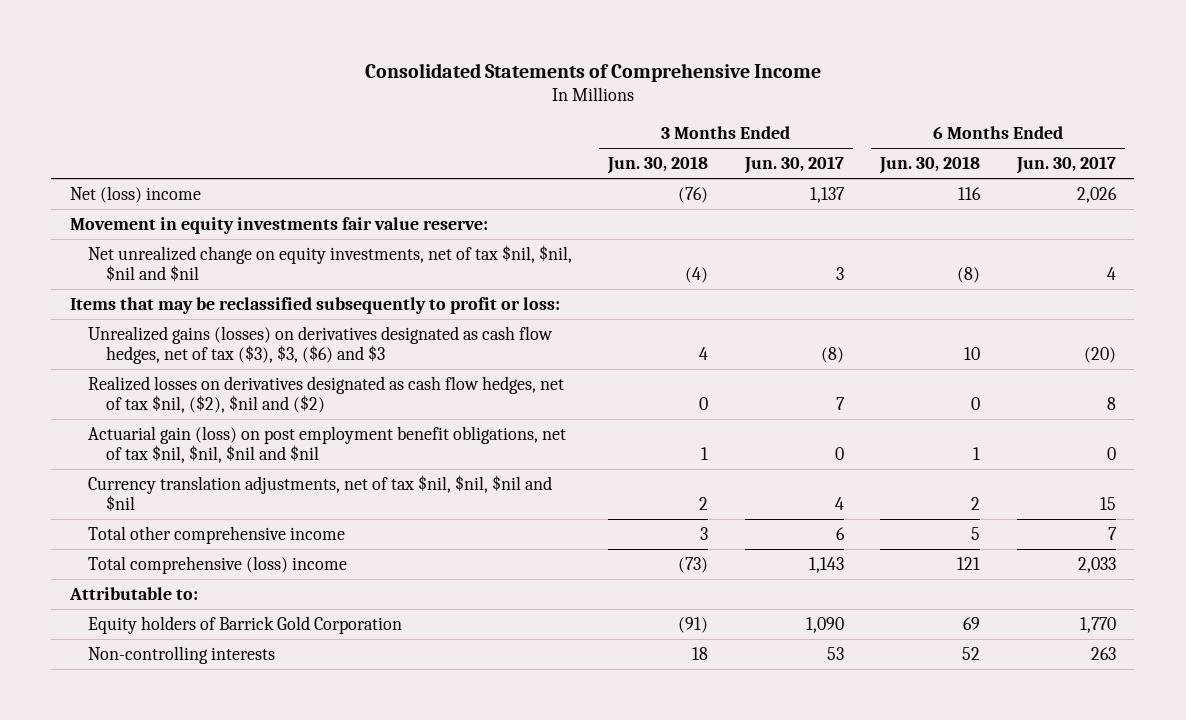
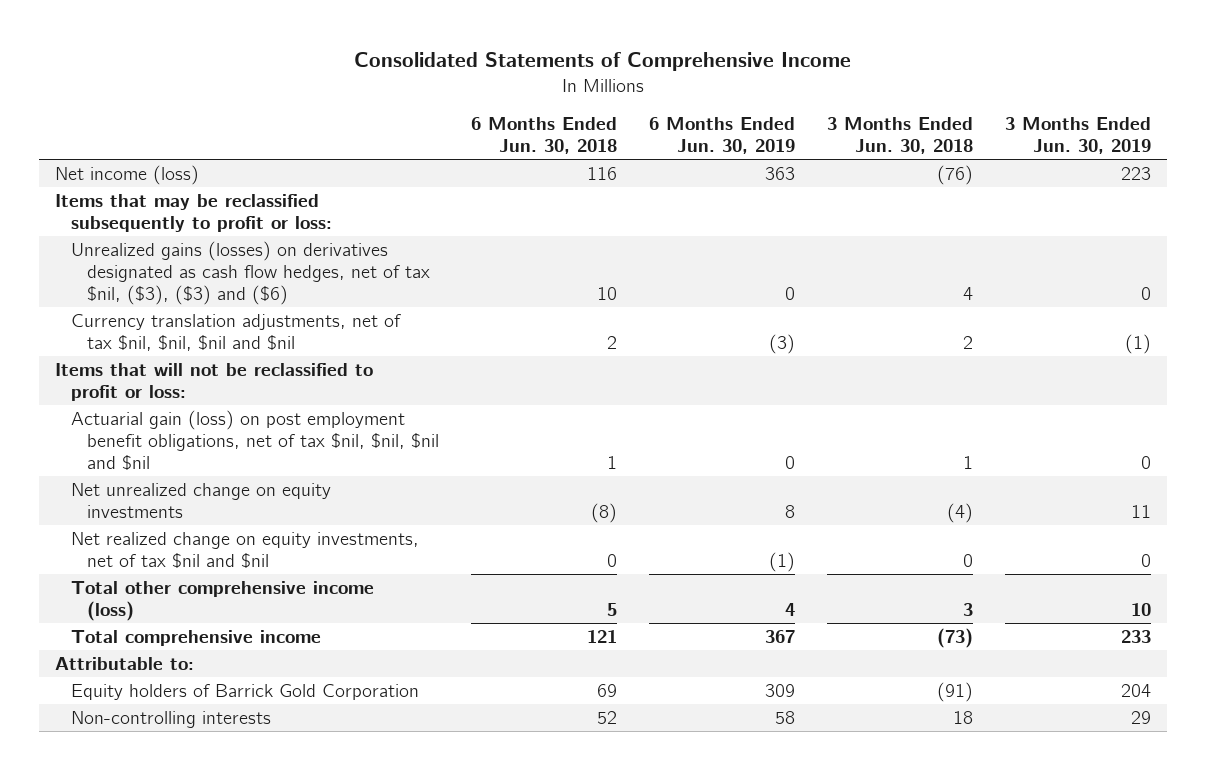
- | 3 Months Ended Jun. 30, 2018 | 3 Months Ended Jun. 30, 2017 | 6 Months Ended Jun. 30, 2018 | 6 Months Ended Jun. 30, 2017
+ | 6 Months Ended Jun. 30, 2018 | 6 Months Ended Jun. 30, 2019 | 3 Months Ended Jun. 30, 2018 | 3 Months Ended Jun. 30, 2019
- Net (loss) income | (76) | 1,137 | 116 | 2,026
- Movement in equity investments fair value reserve:
- Net unrealized change on equity investments, net of tax $nil, $nil, $nil and $nil | (4) | 3 | (8) | 4
+ Net income (loss) | 116 | 363 | (76) | 223
- Unrealized gains (losses) on derivatives designated as cash flow hedges, net of tax ($3), $3, ($6) and $3 | 4 | (8) | 10 | (20)
- Realized losses on derivatives designated as cash flow hedges, net of tax $nil, ($2), $nil and ($2) | 0 | 7 | 0 | 8
+ Unrealized gains (losses) on derivatives designated as cash flow hedges, net of tax $nil, ($3), ($3) and ($6) | 10 | 0 | 4 | 0
- Total other comprehensive income | 3 | 6 | 5 | 7
- Total comprehensive (loss) income | (73) | 1,143 | 121 | 2,033
+ Items that will not be reclassified to profit or loss:
moved down: Actuarial gain (loss) on post employment benefit obligations, net of tax $nil, $nil, $nil and $nil | 1 | 0 | 1 | 0
+ Net unrealized change on equity investments | (8) | 8 | (4) | 11
+ Net realized change on equity investments, net of tax $nil and $nil | 0 | (1) | 0 | 0
+ Total other comprehensive income (loss) | 5 | 4 | 3 | 10
+ Total comprehensive income | 121 | 367 | (73) | 233

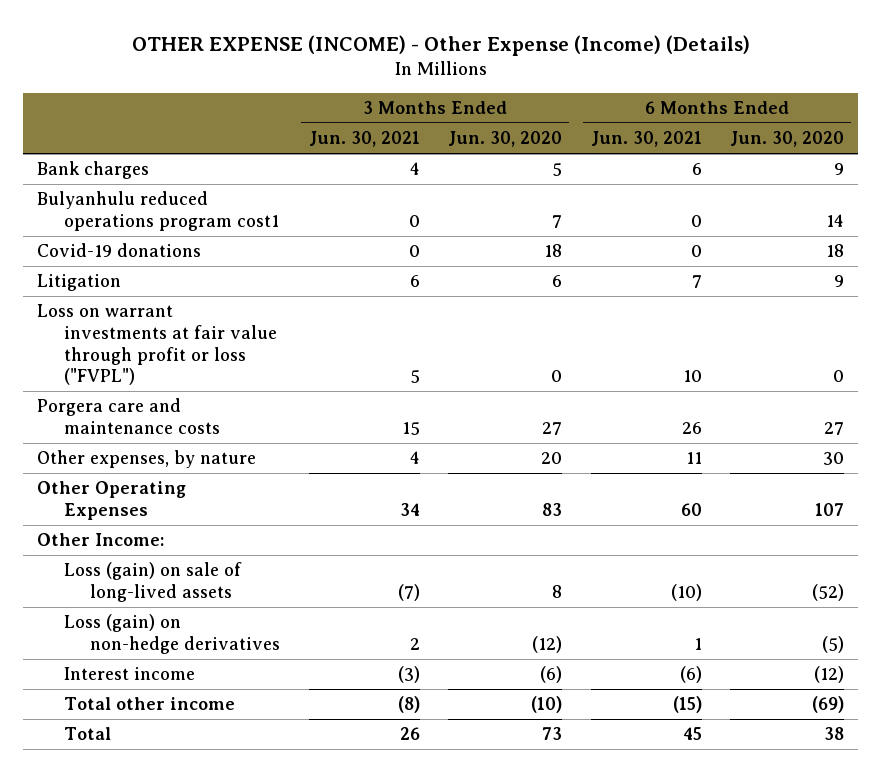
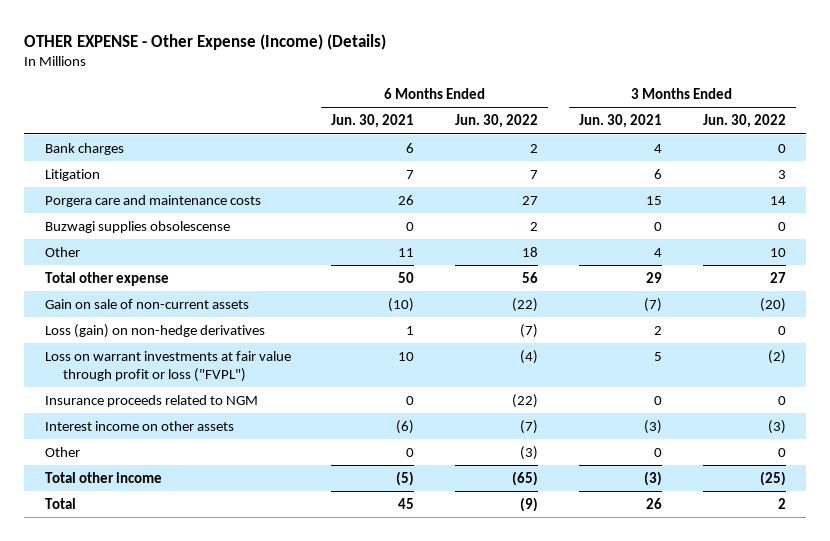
- OTHER EXPENSE (INCOME) - Other Expense (Income) (Details)
+ OTHER EXPENSE - Other Expense (Income) (Details)
- | 3 Months Ended Jun. 30, 2021 | 3 Months Ended Jun. 30, 2020 | 6 Months Ended Jun. 30, 2021 | 6 Months Ended Jun. 30, 2020
+ | 6 Months Ended Jun. 30, 2021 | 6 Months Ended Jun. 30, 2022 | 3 Months Ended Jun. 30, 2021 | 3 Months Ended Jun. 30, 2022
- Bulyanhulu reduced operations program cost1 | 0 | 7 | 0 | 14
- Covid-19 donations | 0 | 18 | 0 | 18
- Other expenses, by nature | 4 | 20 | 11 | 30
- Other Operating Expenses | 34 | 83 | 60 | 107
- Other Income:
- Loss (gain) on sale of long-lived assets | (7) | 8 | (10) | (52)
+ Buzwagi supplies obsolescense | 0 | 2 | 0 | 0
+ Other | 11 | 18 | 4 | 10
+ Total other expense | 50 | 56 | 29 | 27
+ Gain on sale of non-current assets | (10) | (22) | (7) | (20)
- Interest income | (3) | (6) | (6) | (12)
- Total other income | (8) | (10) | (15) | (69)
moved down: Loss on warrant investments at fair value through profit or loss ("FVPL") | 10 | (4) | 5 | (2)
+ Insurance proceeds related to NGM | 0 | (22) | 0 | 0
+ Interest income on other assets | (6) | (7) | (3) | (3)
+ Other | 0 | (3) | 0 | 0
+ Total other income | (5) | (65) | (3) | (25)

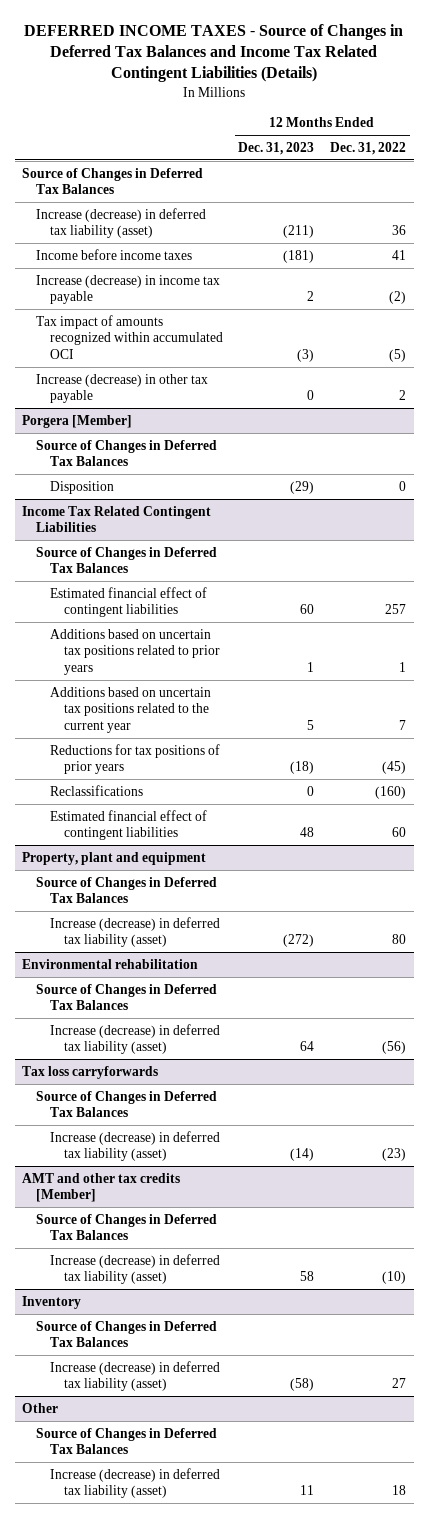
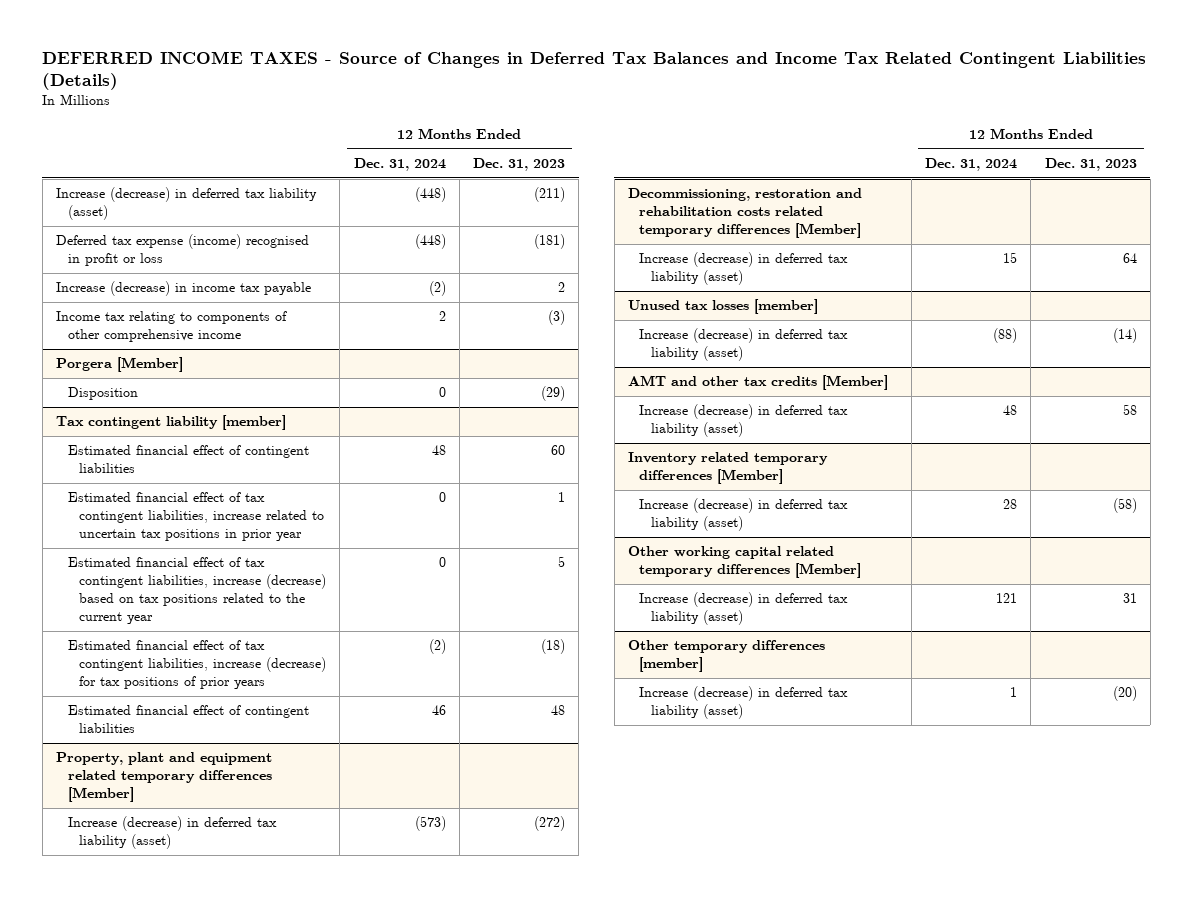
- | 12 Months Ended Dec. 31, 2023 | 12 Months Ended Dec. 31, 2022
+ | 12 Months Ended Dec. 31, 2024 | 12 Months Ended Dec. 31, 2023
- Source of Changes in Deferred Tax Balances
- Income before income taxes | (181) | 41
+ Deferred tax expense (income) recognised in profit or loss | (448) | (181)
- Tax impact of amounts recognized within accumulated OCI | (3) | (5)
- Increase (decrease) in other tax payable | 0 | 2
+ Income tax relating to components of other comprehensive income | 2 | (3)
@ Porgera [Member]
- Source of Changes in Deferred Tax Balances
- Income Tax Related Contingent Liabilities
- Source of Changes in Deferred Tax Balances
+ Tax contingent liability [member]
- Additions based on uncertain tax positions related to prior years | 1 | 1
- Additions based on uncertain tax positions related to the current year | 5 | 7
- Reductions for tax positions of prior years | (18) | (45)
- Reclassifications | 0 | (160)
+ Estimated financial effect of tax contingent liabilities, increase related to uncertain tax positions in prior year | 0 | 1
+ Estimated financial effect of tax contingent liabilities, increase (decrease) based on tax positions related to the current year | 0 | 5
+ Estimated financial effect of tax contingent liabilities, increase (decrease) for tax positions of prior years | (2) | (18)
- Property, plant and equipment
- Source of Changes in Deferred Tax Balances
+ Property, plant and equipment related temporary differences [Member]
- Environmental rehabilitation
- Source of Changes in Deferred Tax Balances
+ Decommissioning, restoration and rehabilitation costs related temporary differences [Member]
- Tax loss carryforwards
- Source of Changes in Deferred Tax Balances
+ Unused tax losses [member]
@ AMT and other tax credits [Member]
- Source of Changes in Deferred Tax Balances
- Inventory
- Source of Changes in Deferred Tax Balances
+ Inventory related temporary differences [Member]
- Other
- Source of Changes in Deferred Tax Balances
- Increase (decrease) in deferred tax liability (asset) | 11 | 18
+ Other working capital related temporary differences [Member]
+ Increase (decrease) in deferred tax liability (asset) | 121 | 31
+ Other temporary differences [member]
+ Increase (decrease) in deferred tax liability (asset) | 1 | (20)

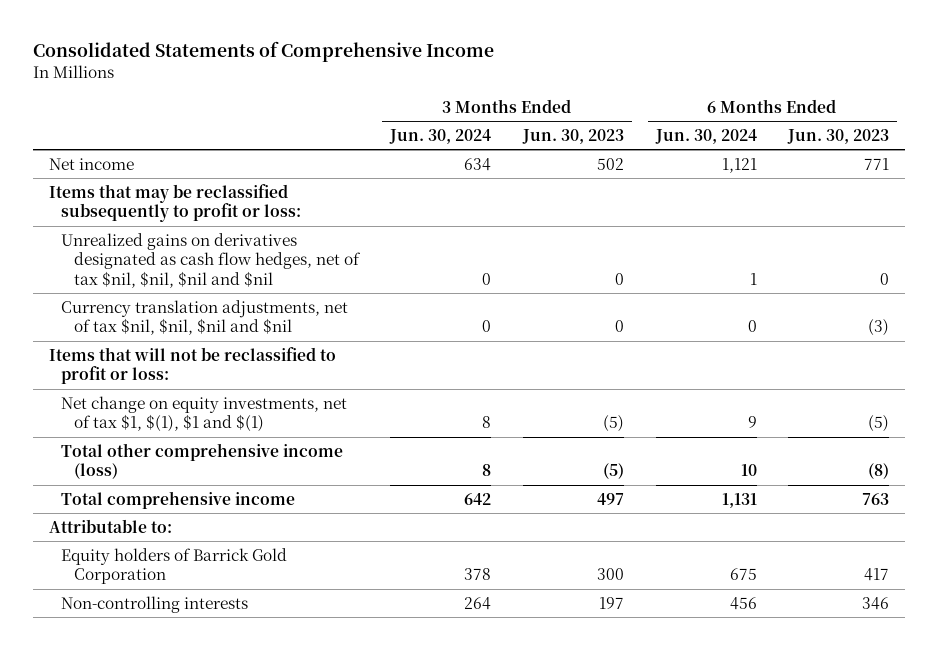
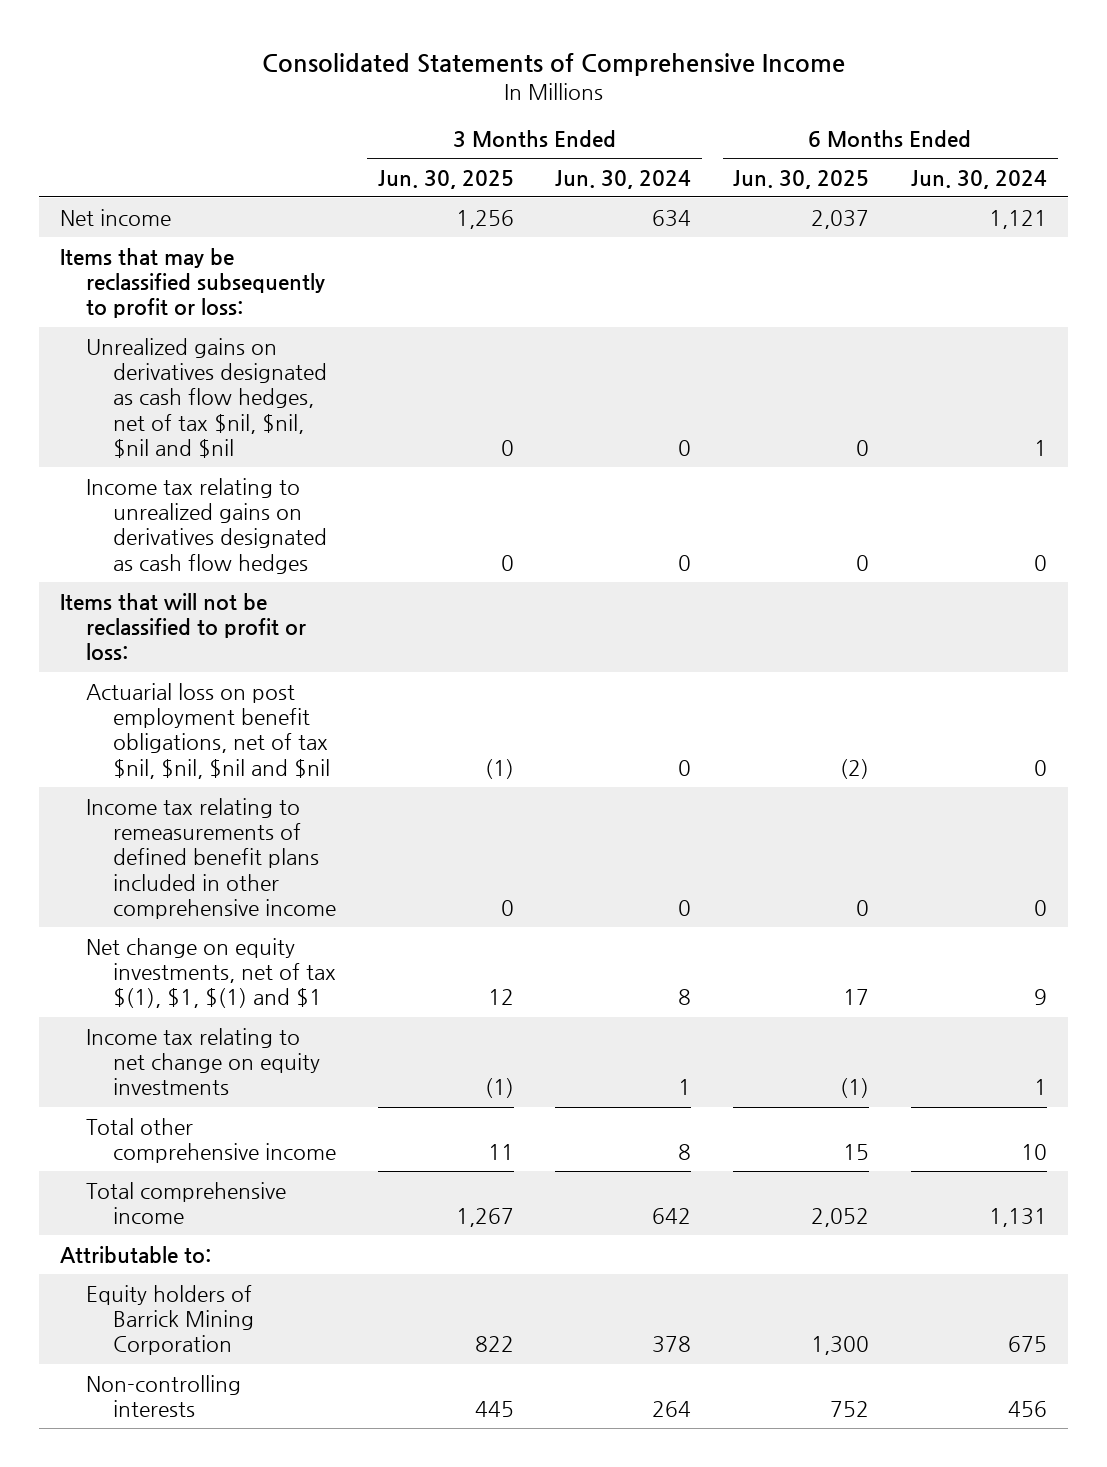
- | 3 Months Ended Jun. 30, 2024 | 3 Months Ended Jun. 30, 2023 | 6 Months Ended Jun. 30, 2024 | 6 Months Ended Jun. 30, 2023
+ | 3 Months Ended Jun. 30, 2025 | 3 Months Ended Jun. 30, 2024 | 6 Months Ended Jun. 30, 2025 | 6 Months Ended Jun. 30, 2024
- Currency translation adjustments, net of tax $nil, $nil, $nil and $nil | 0 | 0 | 0 | (3)
+ Income tax relating to unrealized gains on derivatives designated as cash flow hedges | 0 | 0 | 0 | 0
- Net change on equity investments, net of tax $1, $(1), $1 and $(1) | 8 | (5) | 9 | (5)
- Total other comprehensive income (loss) | 8 | (5) | 10 | (8)
+ Actuarial loss on post employment benefit obligations, net of tax $nil, $nil, $nil and $nil | (1) | 0 | (2) | 0
+ Income tax relating to remeasurements of defined benefit plans included in other comprehensive income | 0 | 0 | 0 | 0
+ Net change on equity investments, net of tax $(1), $1, $(1) and $1 | 12 | 8 | 17 | 9
+ Income tax relating to net change on equity investments | (1) | 1 | (1) | 1
+ Total other comprehensive income | 11 | 8 | 15 | 10
- Equity holders of Barrick Gold Corporation | 378 | 300 | 675 | 417
+ Equity holders of Barrick Mining Corporation | 822 | 378 | 1,300 | 675

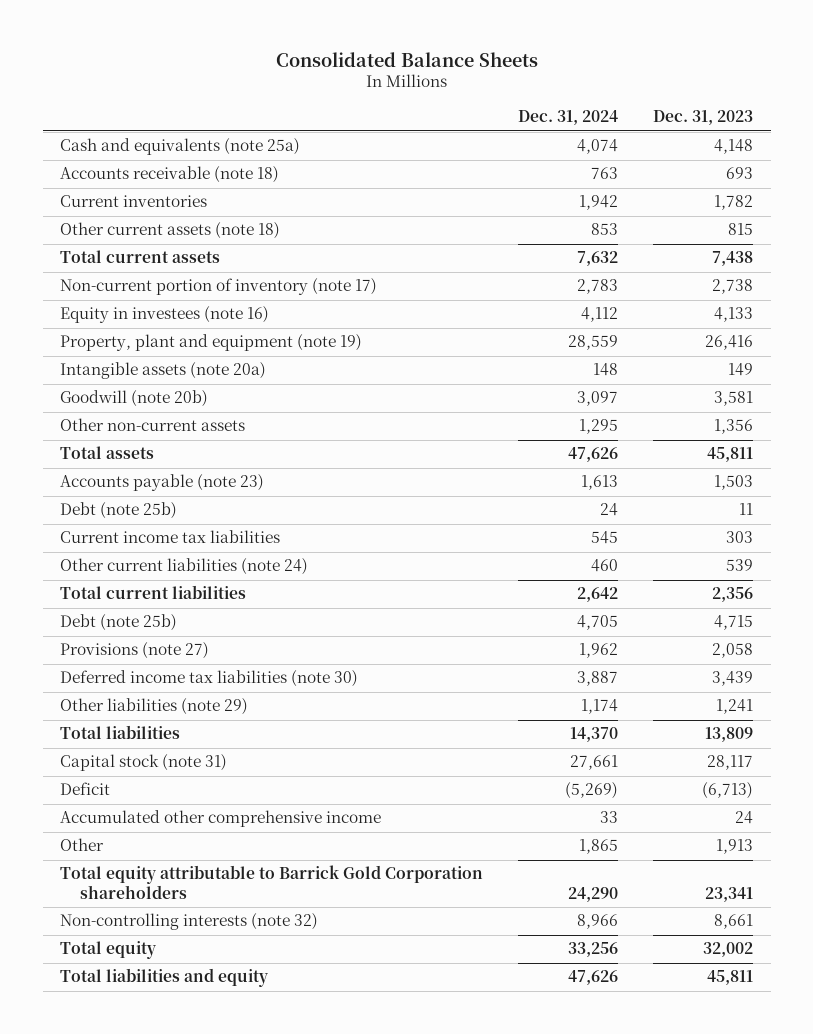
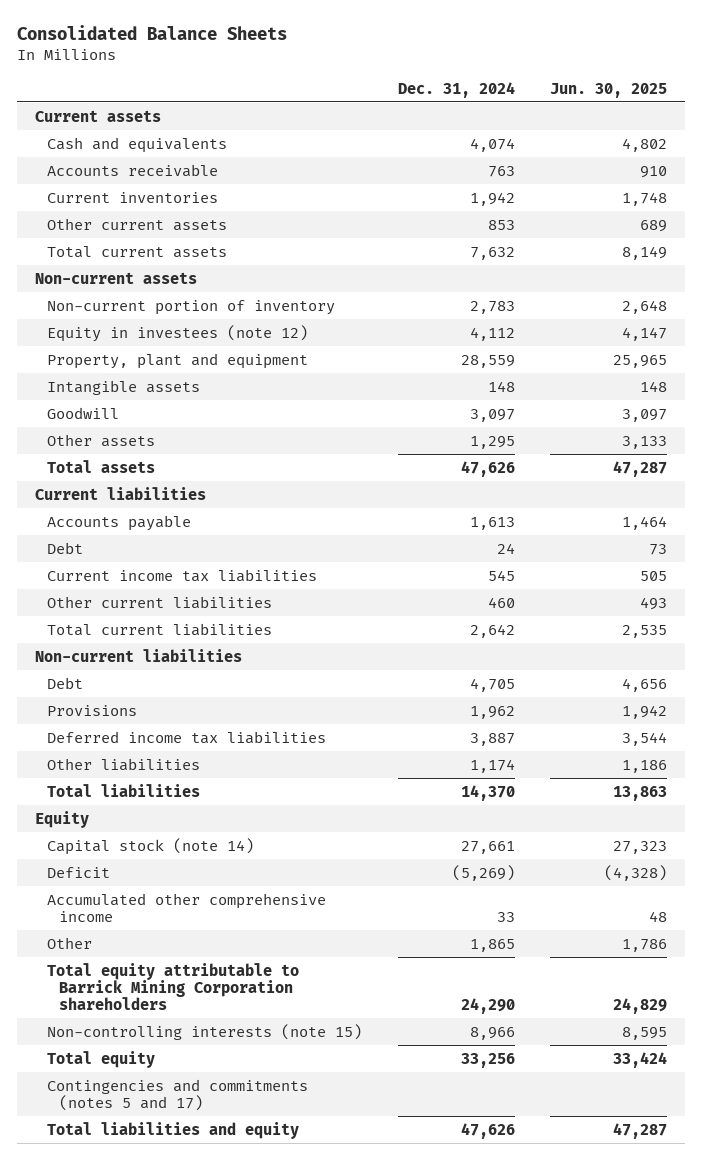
- | Dec. 31, 2024 | Dec. 31, 2023
+ | Dec. 31, 2024 | Jun. 30, 2025
- Cash and equivalents (note 25a) | 4,074 | 4,148
- Accounts receivable (note 18) | 763 | 693
+ Current assets
+ Cash and equivalents | 4,074 | 4,802
+ Accounts receivable | 763 | 910
- Other current assets (note 18) | 853 | 815
+ Other current assets | 853 | 689
- Non-current portion of inventory (note 17) | 2,783 | 2,738
- Equity in investees (note 16) | 4,112 | 4,133
- Property, plant and equipment (note 19) | 28,559 | 26,416
- Intangible assets (note 20a) | 148 | 149
- Goodwill (note 20b) | 3,097 | 3,581
- Other non-current assets | 1,295 | 1,356
+ Non-current assets
+ Non-current portion of inventory | 2,783 | 2,648
+ Equity in investees (note 12) | 4,112 | 4,147
+ Property, plant and equipment | 28,559 | 25,965
+ Intangible assets | 148 | 148
+ Goodwill | 3,097 | 3,097
+ Other assets | 1,295 | 3,133
- Accounts payable (note 23) | 1,613 | 1,503
- Debt (note 25b) | 24 | 11
+ Current liabilities
+ Accounts payable | 1,613 | 1,464
+ Debt | 24 | 73
- Other current liabilities (note 24) | 460 | 539
+ Other current liabilities | 460 | 493
- Debt (note 25b) | 4,705 | 4,715
- Provisions (note 27) | 1,962 | 2,058
- Deferred income tax liabilities (note 30) | 3,887 | 3,439
- Other liabilities (note 29) | 1,174 | 1,241
+ Non-current liabilities
+ Debt | 4,705 | 4,656
+ Provisions | 1,962 | 1,942
+ Deferred income tax liabilities | 3,887 | 3,544
+ Other liabilities | 1,174 | 1,186
- Capital stock (note 31) | 27,661 | 28,117
+ Equity
+ Capital stock (note 14) | 27,661 | 27,323
- Total equity attributable to Barrick Gold Corporation shareholders | 24,290 | 23,341
- Non-controlling interests (note 32) | 8,966 | 8,661
+ Total equity attributable to Barrick Mining Corporation shareholders | 24,290 | 24,829
+ Non-controlling interests (note 15) | 8,966 | 8,595
+ Contingencies and commitments (notes 5 and 17)

